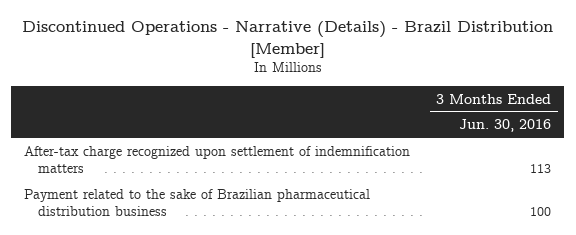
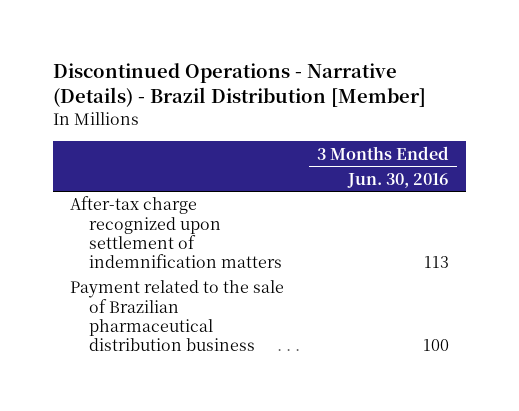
- Payment related to the sake of Brazilian pharmaceutical distribution business | 100
+ Payment related to the sale of Brazilian pharmaceutical distribution business | 100

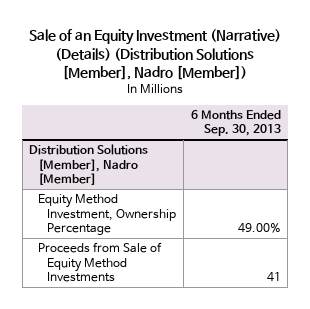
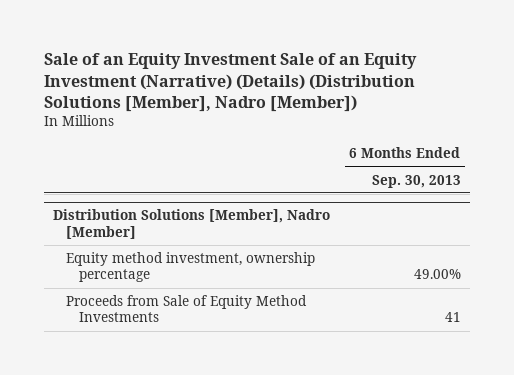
- Sale of an Equity Investment (Narrative) (Details) (Distribution Solutions [Member], Nadro [Member])
+ Sale of an Equity Investment Sale of an Equity Investment (Narrative) (Details) (Distribution Solutions [Member], Nadro [Member])
@ Distribution Solutions [Member], Nadro [Member]
- Equity Method Investment, Ownership Percentage | 49.00%
+ Equity method investment, ownership percentage | 49.00%

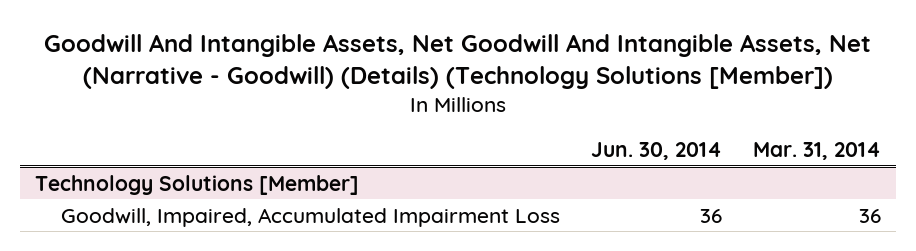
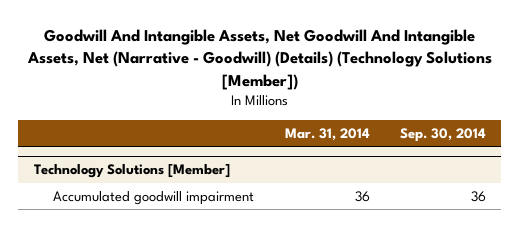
- | Jun. 30, 2014 | Mar. 31, 2014
+ | Mar. 31, 2014 | Sep. 30, 2014
@ Technology Solutions [Member]
- Goodwill, Impaired, Accumulated Impairment Loss | 36 | 36
+ Accumulated goodwill impairment | 36 | 36

